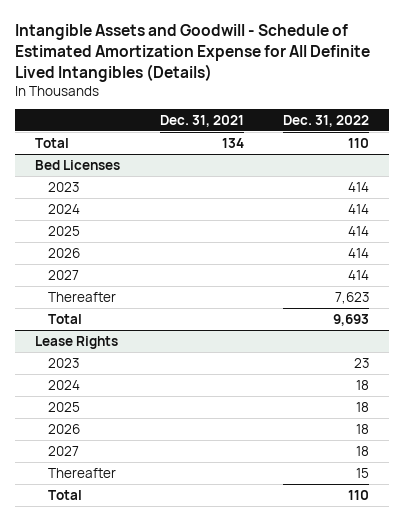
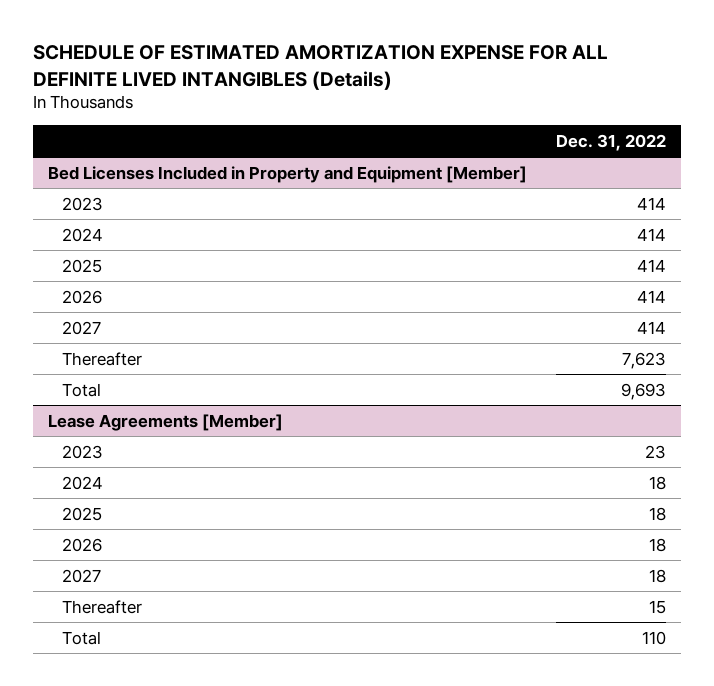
- Intangible Assets and Goodwill - Schedule of Estimated Amortization Expense for All Definite Lived Intangibles (Details)
+ SCHEDULE OF ESTIMATED AMORTIZATION EXPENSE FOR ALL DEFINITE LIVED INTANGIBLES (Details)
- | Dec. 31, 2021 | Dec. 31, 2022
+ | Dec. 31, 2022
- Total | 134 | 110
- Bed Licenses
+ Bed Licenses Included in Property and Equipment [Member]
- Lease Rights
+ Lease Agreements [Member]

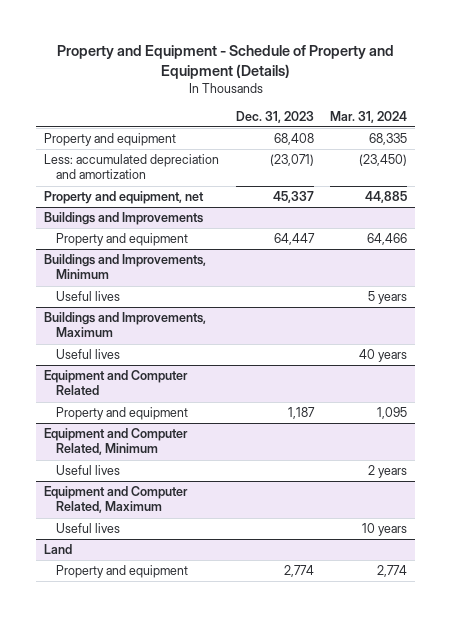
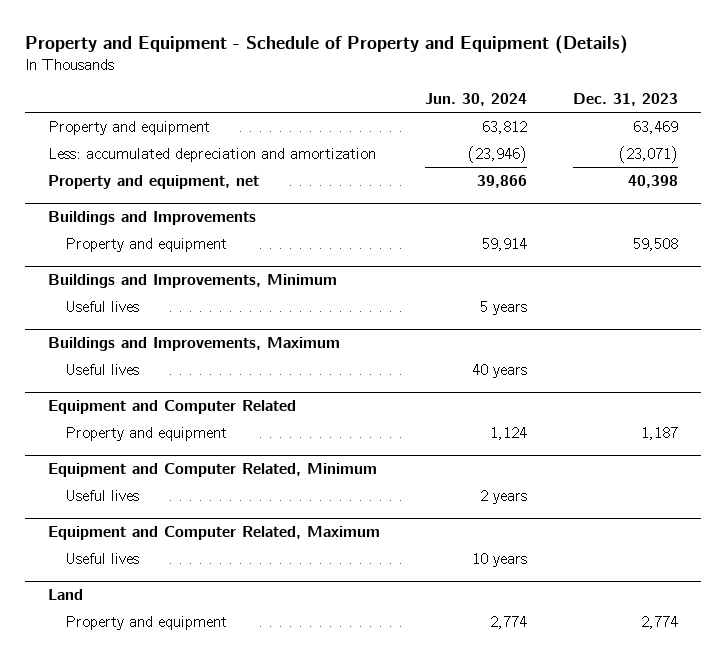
- | Dec. 31, 2023 | Mar. 31, 2024
+ | Jun. 30, 2024 | Dec. 31, 2023
- Property and equipment | 68,408 | 68,335
+ Property and equipment | 63,812 | 63,469
- Property and equipment, net | 45,337 | 44,885
+ Property and equipment, net | 39,866 | 40,398
@ Buildings and Improvements
- Property and equipment | 64,447 | 64,466
+ Property and equipment | 59,914 | 59,508

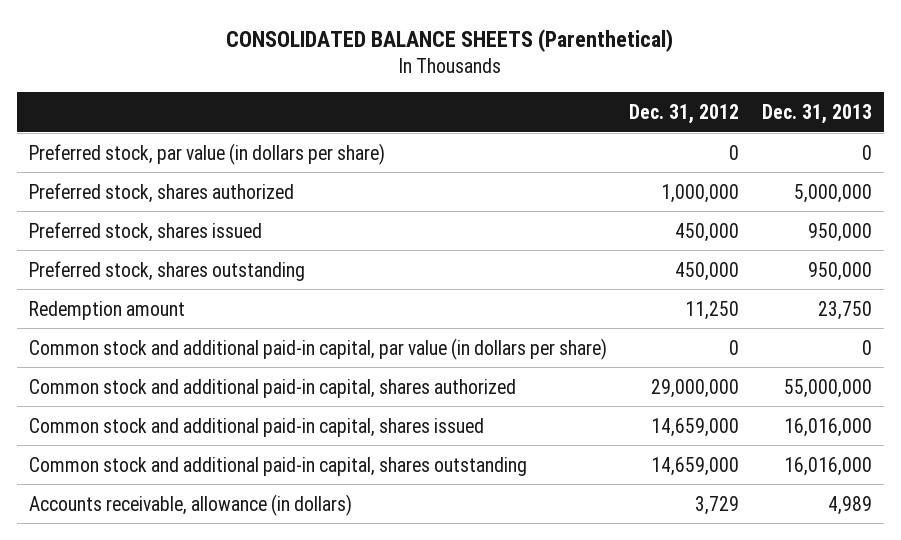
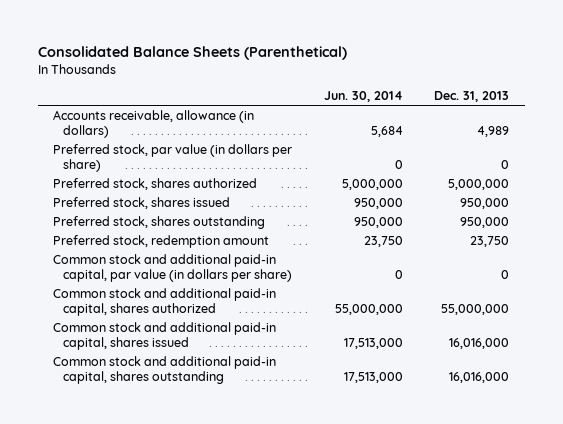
- CONSOLIDATED BALANCE SHEETS (Parenthetical)
+ Consolidated Balance Sheets (Parenthetical)
- | Dec. 31, 2012 | Dec. 31, 2013
+ | Jun. 30, 2014 | Dec. 31, 2013
moved up: Accounts receivable, allowance (in dollars) | 5,684 | 4,989
- Redemption amount | 11,250 | 23,750
+ Preferred stock, redemption amount | 23,750 | 23,750

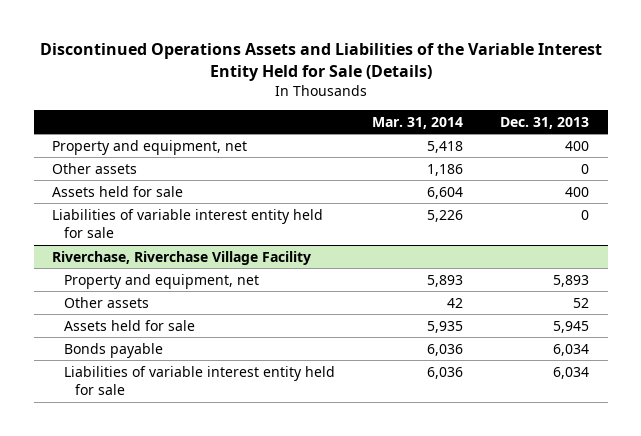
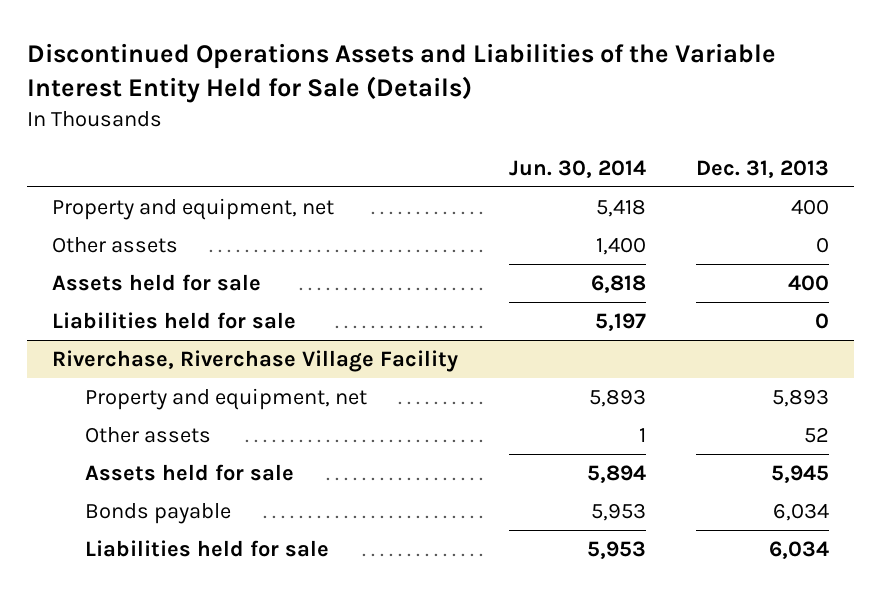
- | Mar. 31, 2014 | Dec. 31, 2013
+ | Jun. 30, 2014 | Dec. 31, 2013
- Liabilities of variable interest entity held for sale | 5,226 | 0
+ Liabilities held for sale | 5,197 | 0
@ Riverchase, Riverchase Village Facility
- Liabilities of variable interest entity held for sale | 6,036 | 6,034
+ Liabilities held for sale | 5,953 | 6,034

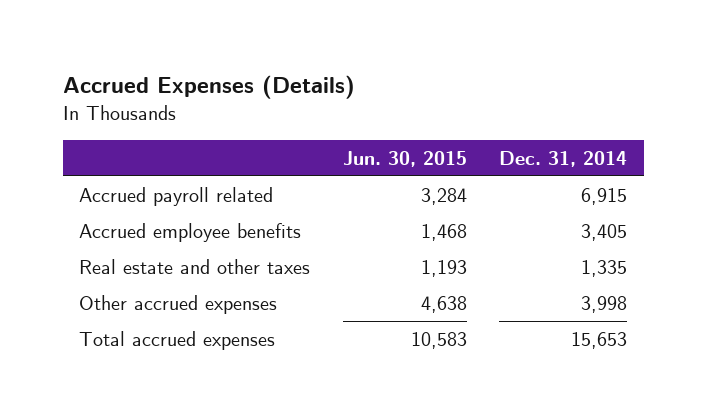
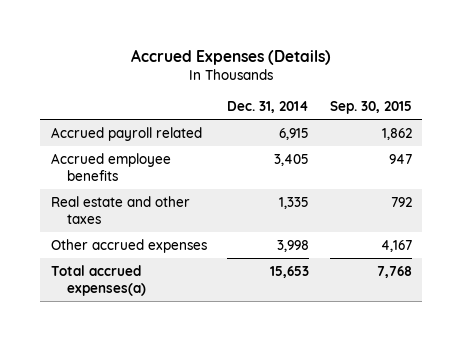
- | Jun. 30, 2015 | Dec. 31, 2014
+ | Dec. 31, 2014 | Sep. 30, 2015
- Total accrued expenses | 10,583 | 15,653
+ Total accrued expenses(a) | 15,653 | 7,768

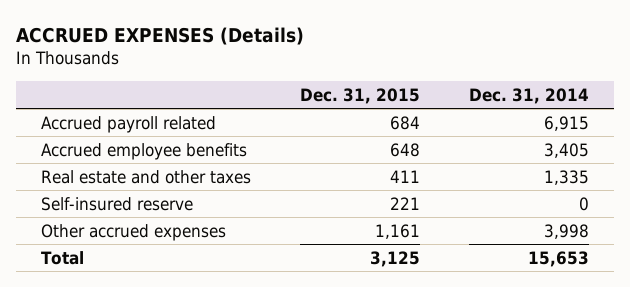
- Accrued Expenses (Details)
+ ACCRUED EXPENSES (Details)
- | Dec. 31, 2014 | Sep. 30, 2015
+ | Dec. 31, 2015 | Dec. 31, 2014
+ Self-insured reserve | 221 | 0
- Total accrued expenses(a) | 15,653 | 7,768
+ Total | 3,125 | 15,653

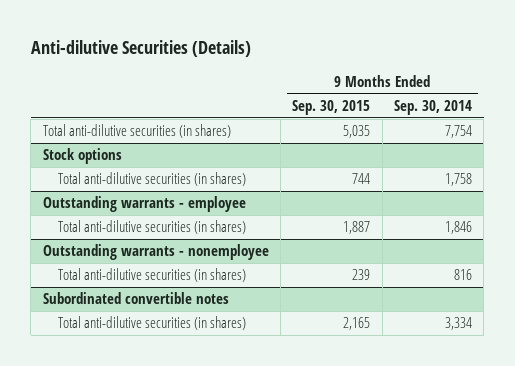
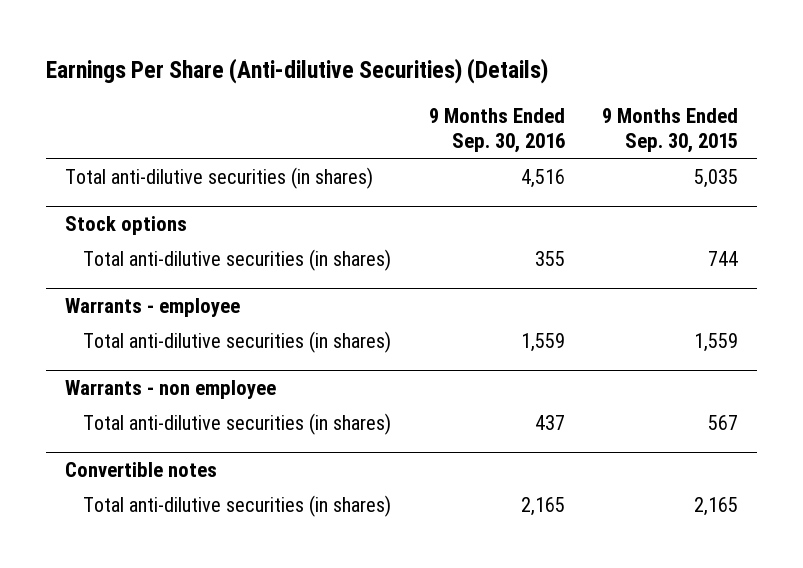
- Anti-dilutive Securities (Details)
+ Earnings Per Share (Anti-dilutive Securities) (Details)
- | 9 Months Ended Sep. 30, 2015 | 9 Months Ended Sep. 30, 2014
+ | 9 Months Ended Sep. 30, 2016 | 9 Months Ended Sep. 30, 2015
- Outstanding warrants - employee
- Total anti-dilutive securities (in shares) | 1,887 | 1,846
- Outstanding warrants - nonemployee
- Total anti-dilutive securities (in shares) | 239 | 816
- Subordinated convertible notes
+ Warrants - employee
+ Total anti-dilutive securities (in shares) | 1,559 | 1,559
+ Warrants - non employee
+ Total anti-dilutive securities (in shares) | 437 | 567
+ Convertible notes

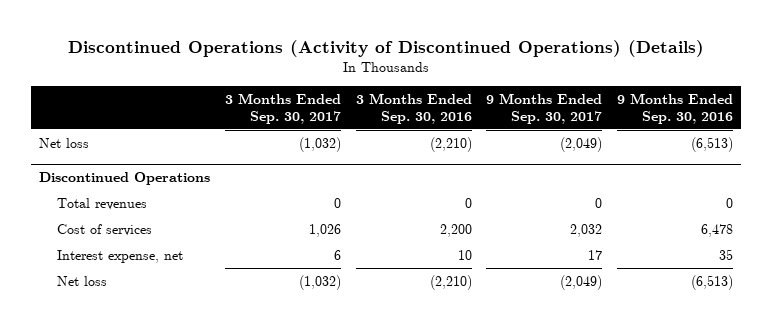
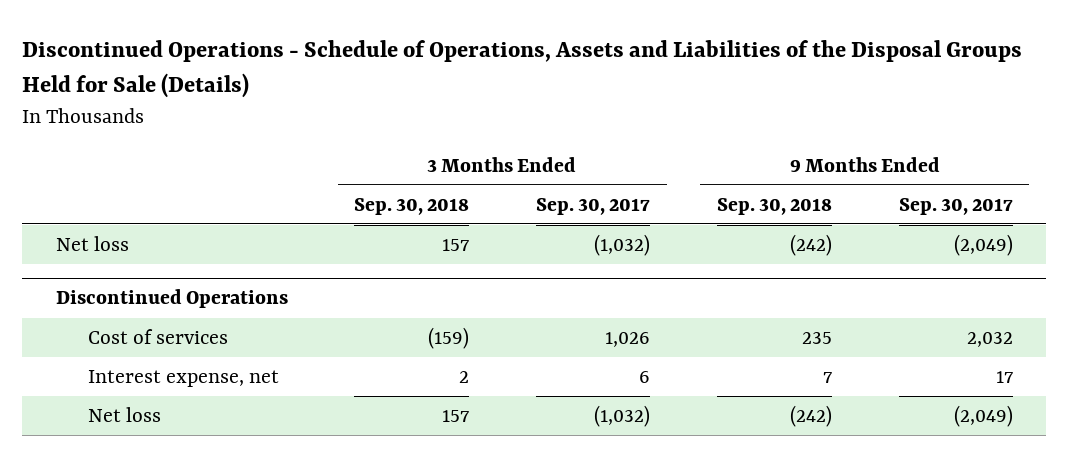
- Discontinued Operations (Activity of Discontinued Operations) (Details)
+ Discontinued Operations - Schedule of Operations, Assets and Liabilities of the Disposal Groups Held for Sale (Details)
- | 3 Months Ended Sep. 30, 2017 | 3 Months Ended Sep. 30, 2016 | 9 Months Ended Sep. 30, 2017 | 9 Months Ended Sep. 30, 2016
+ | 3 Months Ended Sep. 30, 2018 | 3 Months Ended Sep. 30, 2017 | 9 Months Ended Sep. 30, 2018 | 9 Months Ended Sep. 30, 2017
@ Discontinued Operations
- Total revenues | 0 | 0 | 0 | 0

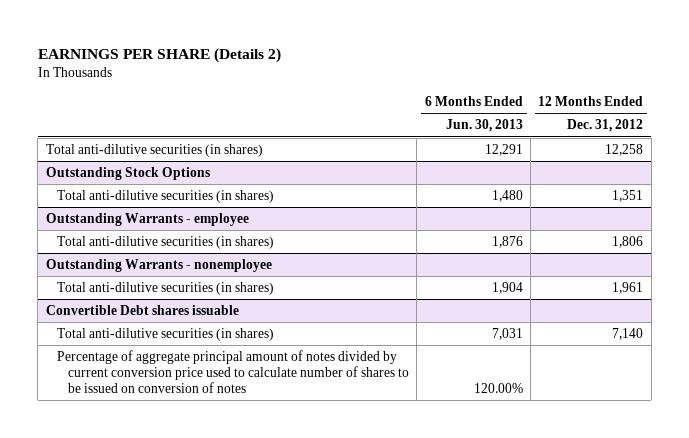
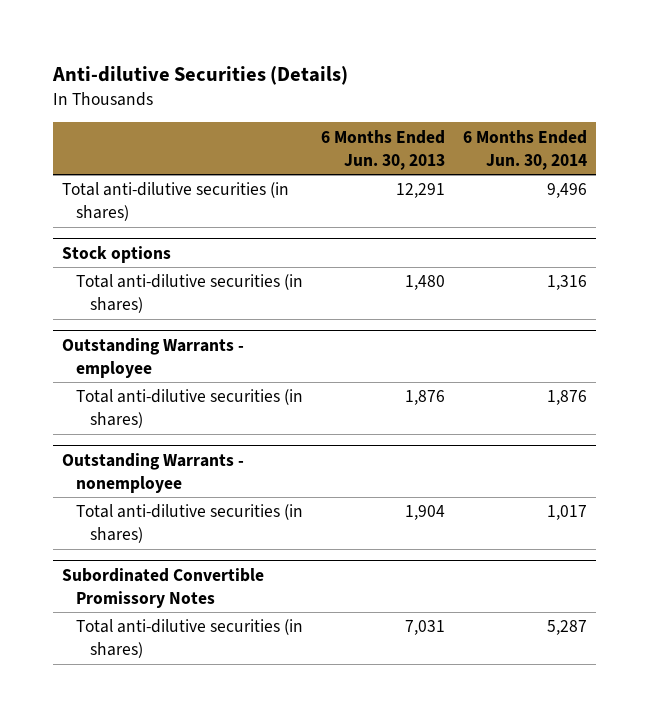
- EARNINGS PER SHARE (Details 2)
+ Anti-dilutive Securities (Details)
- | 6 Months Ended Jun. 30, 2013 | 12 Months Ended Dec. 31, 2012
+ | 6 Months Ended Jun. 30, 2013 | 6 Months Ended Jun. 30, 2014
- Outstanding Stock Options
+ Stock options
- Convertible Debt shares issuable
+ Subordinated Convertible Promissory Notes
- Percentage of aggregate principal amount of notes divided by current conversion price used to calculate number of shares to be issued on conversion of notes | 120.00% |

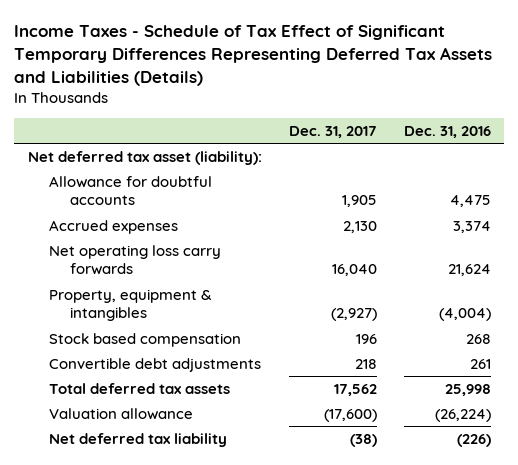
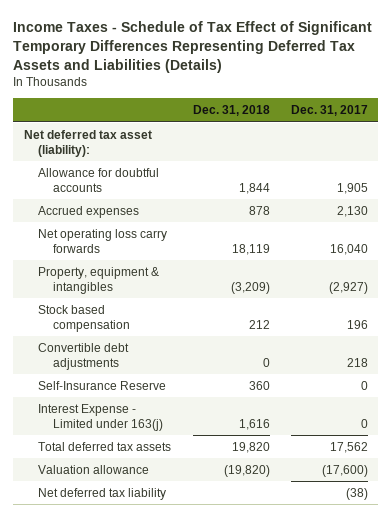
- | Dec. 31, 2017 | Dec. 31, 2016
+ | Dec. 31, 2018 | Dec. 31, 2017
+ Self-Insurance Reserve | 360 | 0
+ Interest Expense - Limited under 163(j) | 1,616 | 0

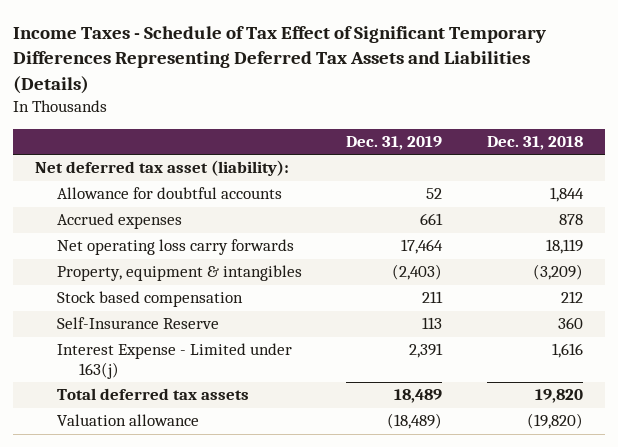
- | Dec. 31, 2018 | Dec. 31, 2017
+ | Dec. 31, 2019 | Dec. 31, 2018
- Convertible debt adjustments | 0 | 218
- Net deferred tax liability | | (38)

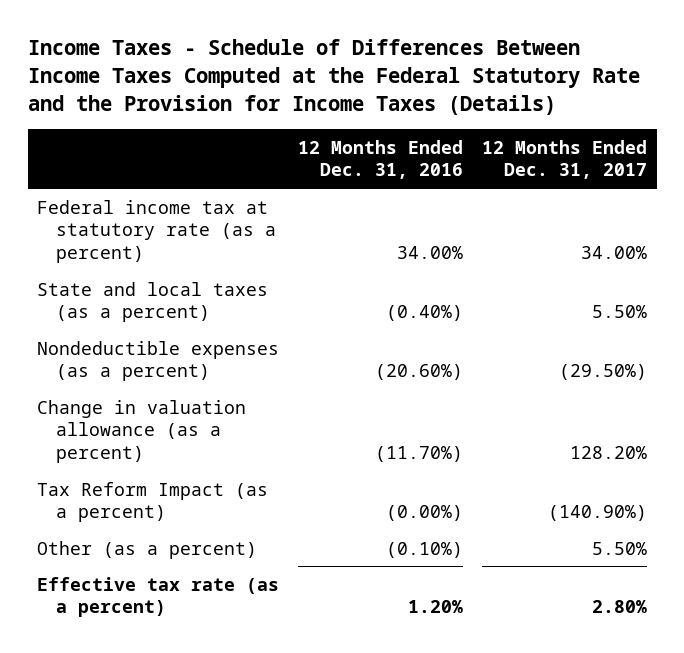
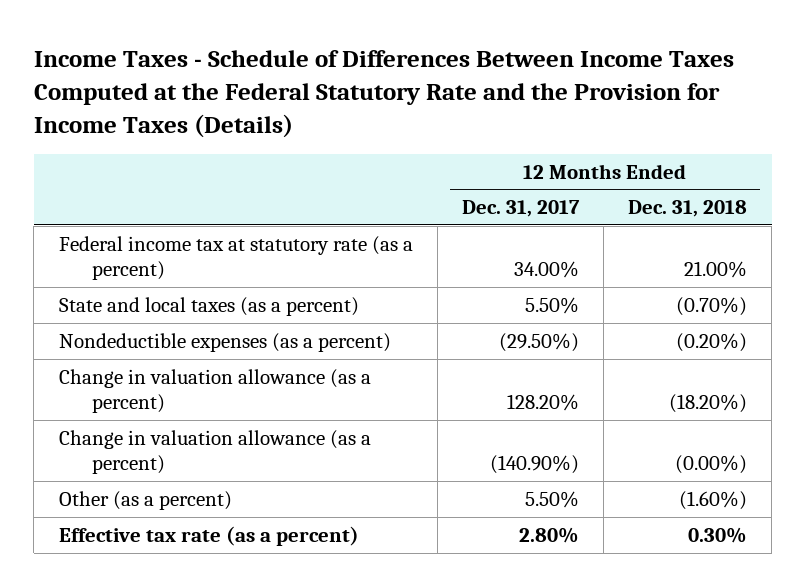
- | 12 Months Ended Dec. 31, 2016 | 12 Months Ended Dec. 31, 2017
+ | 12 Months Ended Dec. 31, 2017 | 12 Months Ended Dec. 31, 2018
- Tax Reform Impact (as a percent) | (0.00%) | (140.90%)
+ Change in valuation allowance (as a percent) | (140.90%) | (0.00%)

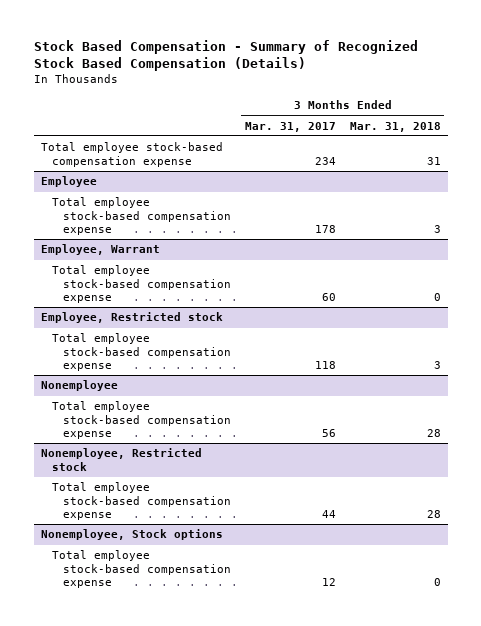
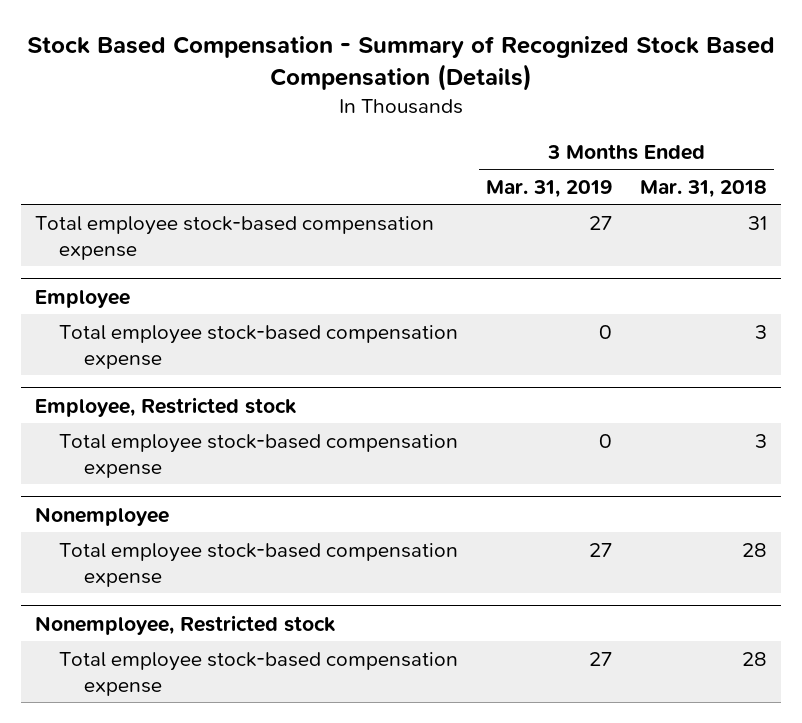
- | 3 Months Ended Mar. 31, 2017 | 3 Months Ended Mar. 31, 2018
+ | 3 Months Ended Mar. 31, 2019 | 3 Months Ended Mar. 31, 2018
- Employee, Warrant
- Total employee stock-based compensation expense | 60 | 0
- Nonemployee, Stock options
- Total employee stock-based compensation expense | 12 | 0

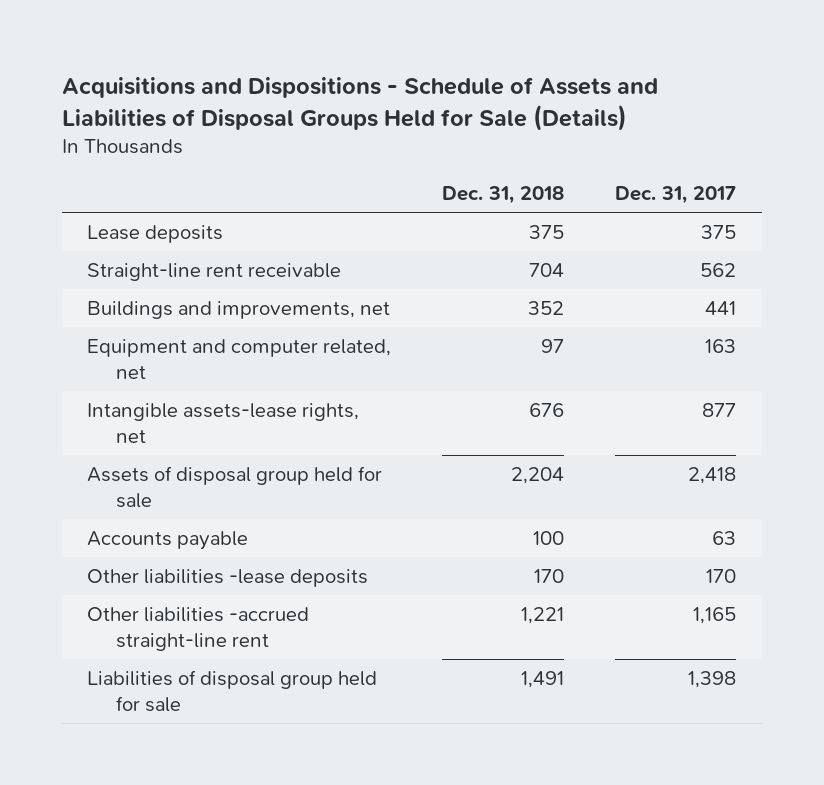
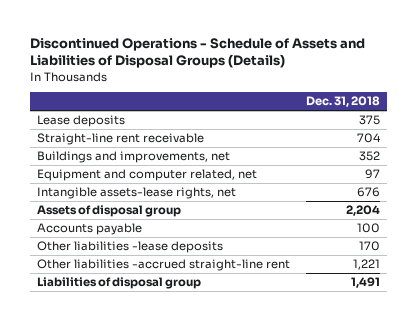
- Acquisitions and Dispositions - Schedule of Assets and Liabilities of Disposal Groups Held for Sale (Details)
+ Discontinued Operations - Schedule of Assets and Liabilities of Disposal Groups (Details)
- | Dec. 31, 2018 | Dec. 31, 2017
+ | Dec. 31, 2018
- Assets of disposal group held for sale | 2,204 | 2,418
+ Assets of disposal group | 2,204
- Liabilities of disposal group held for sale | 1,491 | 1,398
+ Liabilities of disposal group | 1,491

